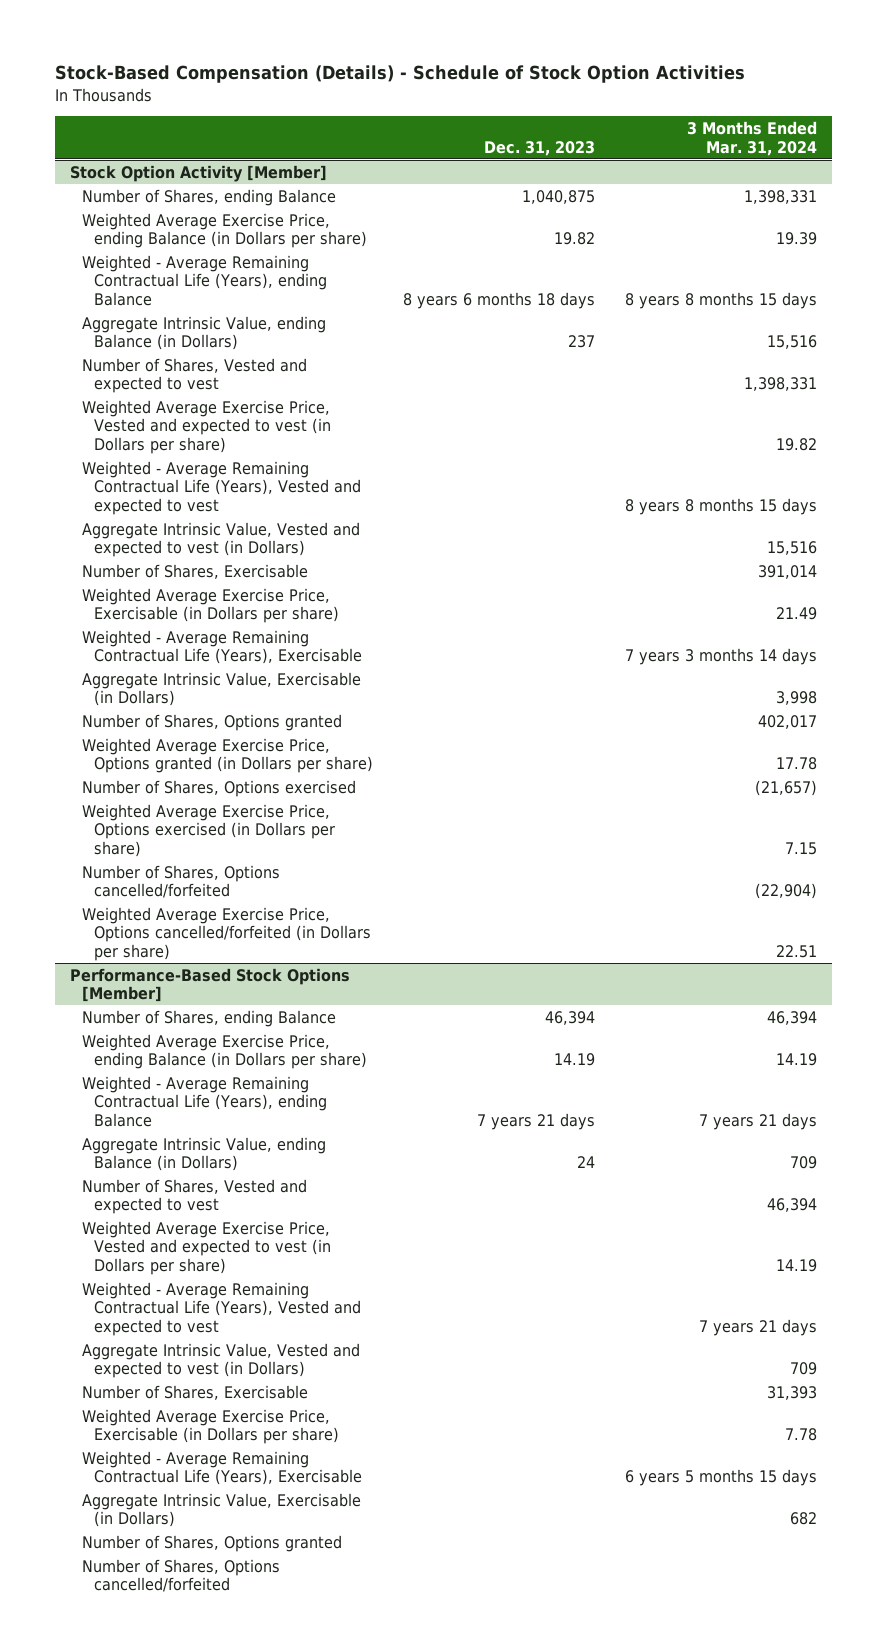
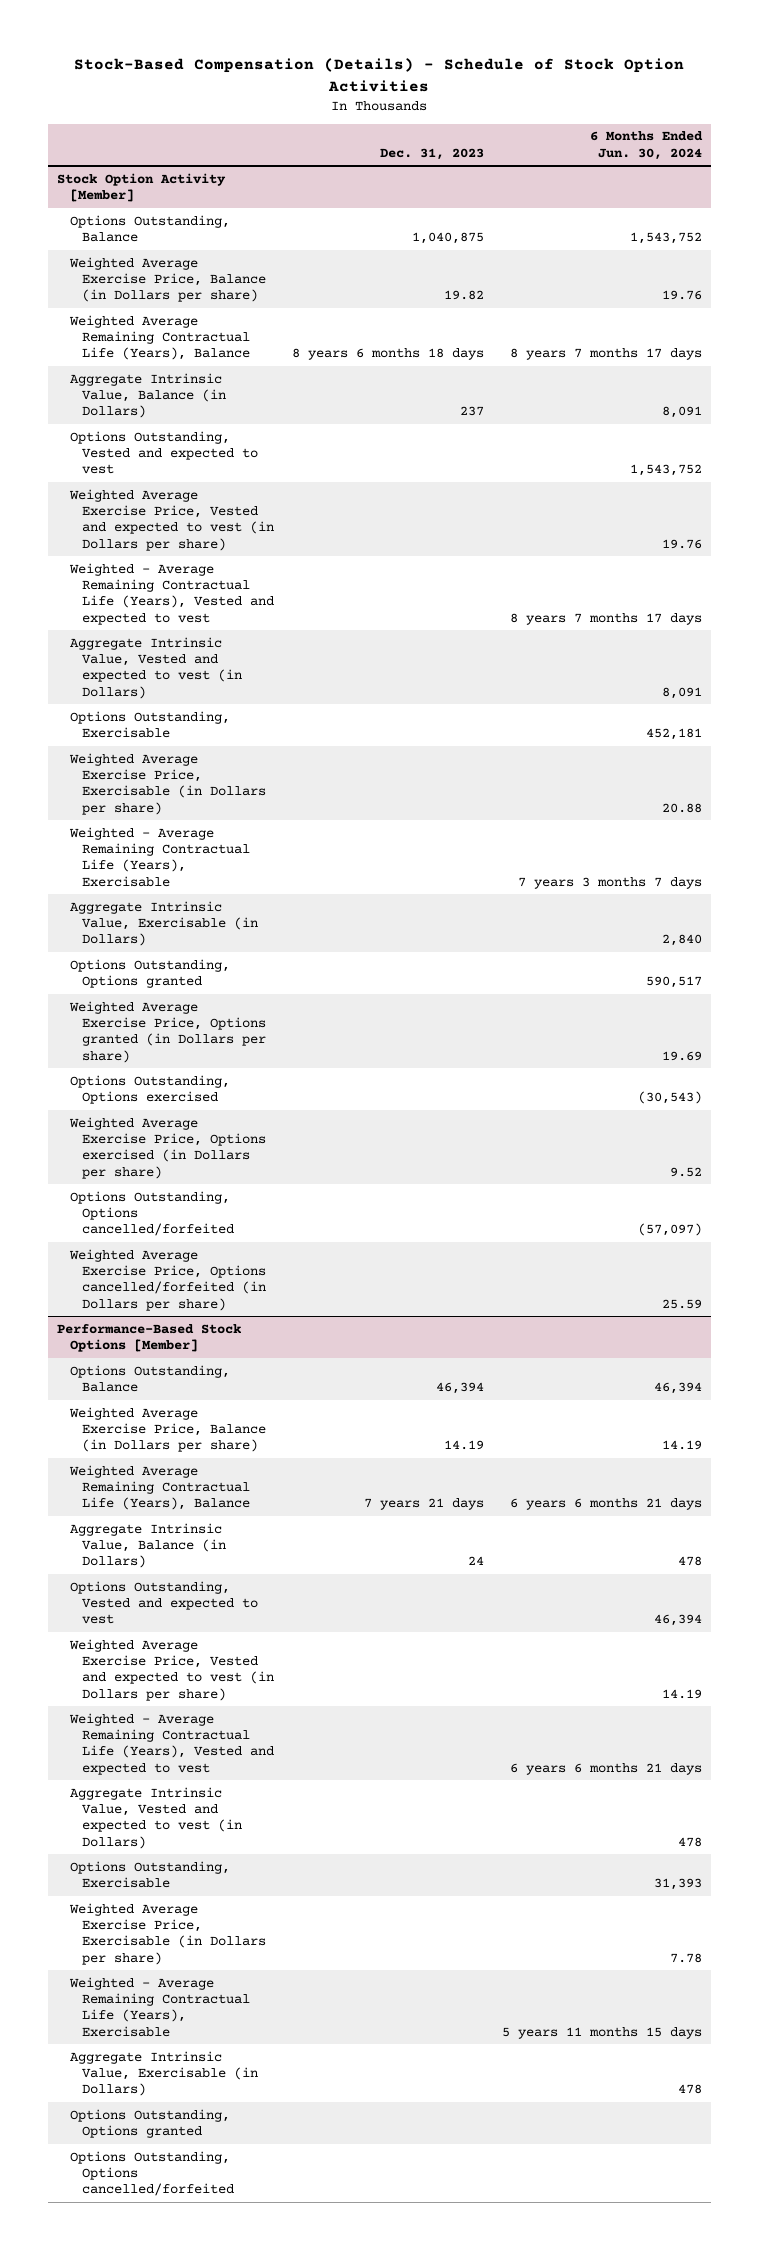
- | Dec. 31, 2023 | 3 Months Ended Mar. 31, 2024
+ | Dec. 31, 2023 | 6 Months Ended Jun. 30, 2024
@ Stock Option Activity [Member]
- Number of Shares, ending Balance | 1,040,875 | 1,398,331
- Weighted Average Exercise Price, ending Balance (in Dollars per share) | 19.82 | 19.39
- Weighted - Average Remaining Contractual Life (Years), ending Balance | 8 years 6 months 18 days | 8 years 8 months 15 days
- Aggregate Intrinsic Value, ending Balance (in Dollars) | 237 | 15,516
- Number of Shares, Vested and expected to vest | | 1,398,331
+ Options Outstanding, Balance | 1,040,875 | 1,543,752
+ Weighted Average Exercise Price, Balance (in Dollars per share) | 19.82 | 19.76
+ Weighted Average Remaining Contractual Life (Years), Balance | 8 years 6 months 18 days | 8 years 7 months 17 days
+ Aggregate Intrinsic Value, Balance (in Dollars) | 237 | 8,091
+ Options Outstanding, Vested and expected to vest | | 1,543,752
- Number of Shares, Exercisable | | 391,014
+ Options Outstanding, Exercisable | | 452,181
- Number of Shares, Options granted | | 402,017
+ Options Outstanding, Options granted | | 590,517
- Number of Shares, Options exercised | | (21,657)
+ Options Outstanding, Options exercised | | (30,543)
- Number of Shares, Options cancelled/forfeited | | (22,904)
+ Options Outstanding, Options cancelled/forfeited | | (57,097)
@ Performance-Based Stock Options [Member]
- Number of Shares, ending Balance | 46,394 | 46,394
- Weighted Average Exercise Price, ending Balance (in Dollars per share) | 14.19 | 14.19
- Weighted - Average Remaining Contractual Life (Years), ending Balance | 7 years 21 days | 7 years 21 days
- Aggregate Intrinsic Value, ending Balance (in Dollars) | 24 | 709
- Number of Shares, Vested and expected to vest | | 46,394
+ Options Outstanding, Balance | 46,394 | 46,394
+ Weighted Average Exercise Price, Balance (in Dollars per share) | 14.19 | 14.19
+ Weighted Average Remaining Contractual Life (Years), Balance | 7 years 21 days | 6 years 6 months 21 days
+ Aggregate Intrinsic Value, Balance (in Dollars) | 24 | 478
+ Options Outstanding, Vested and expected to vest | | 46,394
- Number of Shares, Exercisable | | 31,393
+ Options Outstanding, Exercisable | | 31,393
- Number of Shares, Options granted
- Number of Shares, Options cancelled/forfeited
+ Options Outstanding, Options granted
+ Options Outstanding, Options cancelled/forfeited

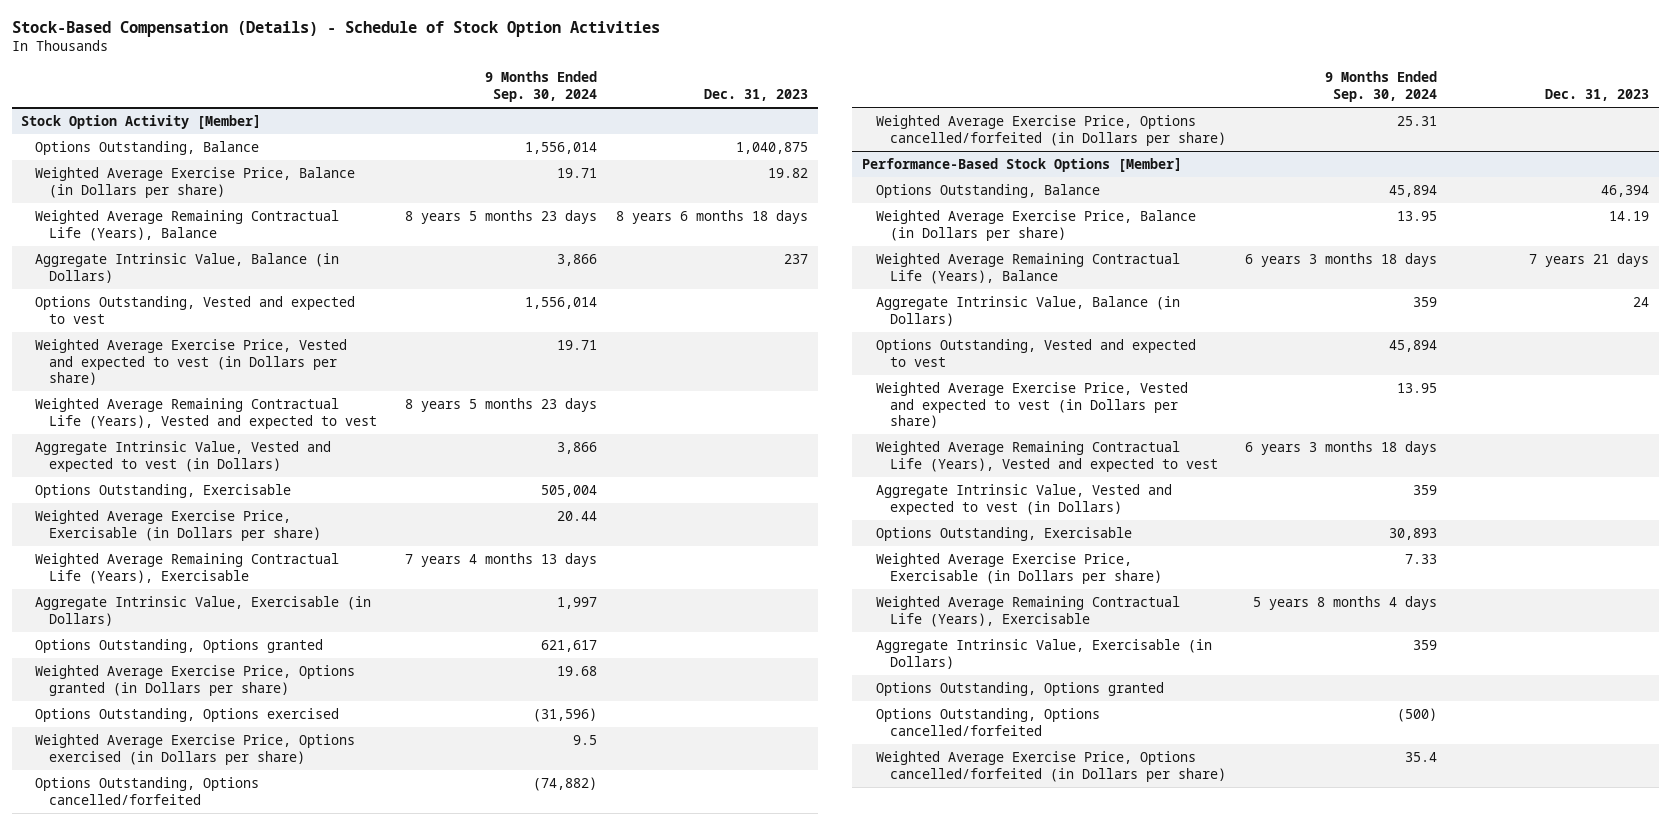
- | Dec. 31, 2023 | 6 Months Ended Jun. 30, 2024
+ | 9 Months Ended Sep. 30, 2024 | Dec. 31, 2023
@ Stock Option Activity [Member]
- Weighted - Average Remaining Contractual Life (Years), Vested and expected to vest | | 8 years 7 months 17 days
+ Weighted Average Remaining Contractual Life (Years), Vested and expected to vest | 8 years 5 months 23 days |
- Weighted - Average Remaining Contractual Life (Years), Exercisable | | 7 years 3 months 7 days
+ Weighted Average Remaining Contractual Life (Years), Exercisable | 7 years 4 months 13 days |
@ Performance-Based Stock Options [Member]
- Weighted - Average Remaining Contractual Life (Years), Vested and expected to vest | | 6 years 6 months 21 days
+ Weighted Average Remaining Contractual Life (Years), Vested and expected to vest | 6 years 3 months 18 days |
- Weighted - Average Remaining Contractual Life (Years), Exercisable | | 5 years 11 months 15 days
+ Weighted Average Remaining Contractual Life (Years), Exercisable | 5 years 8 months 4 days |
+ Weighted Average Exercise Price, Options cancelled/forfeited (in Dollars per share) | 35.4 |

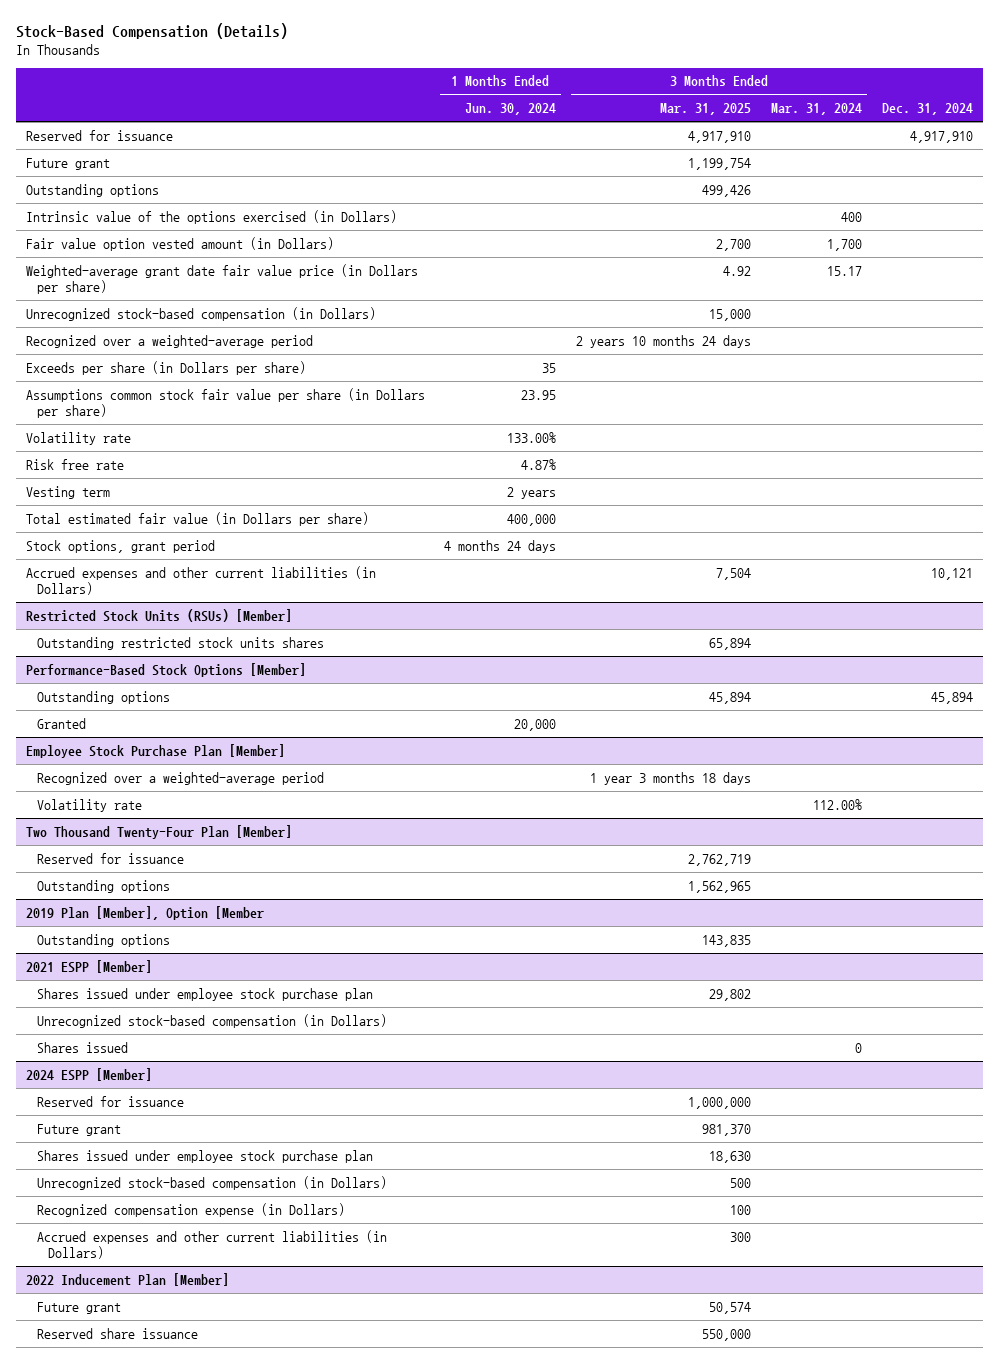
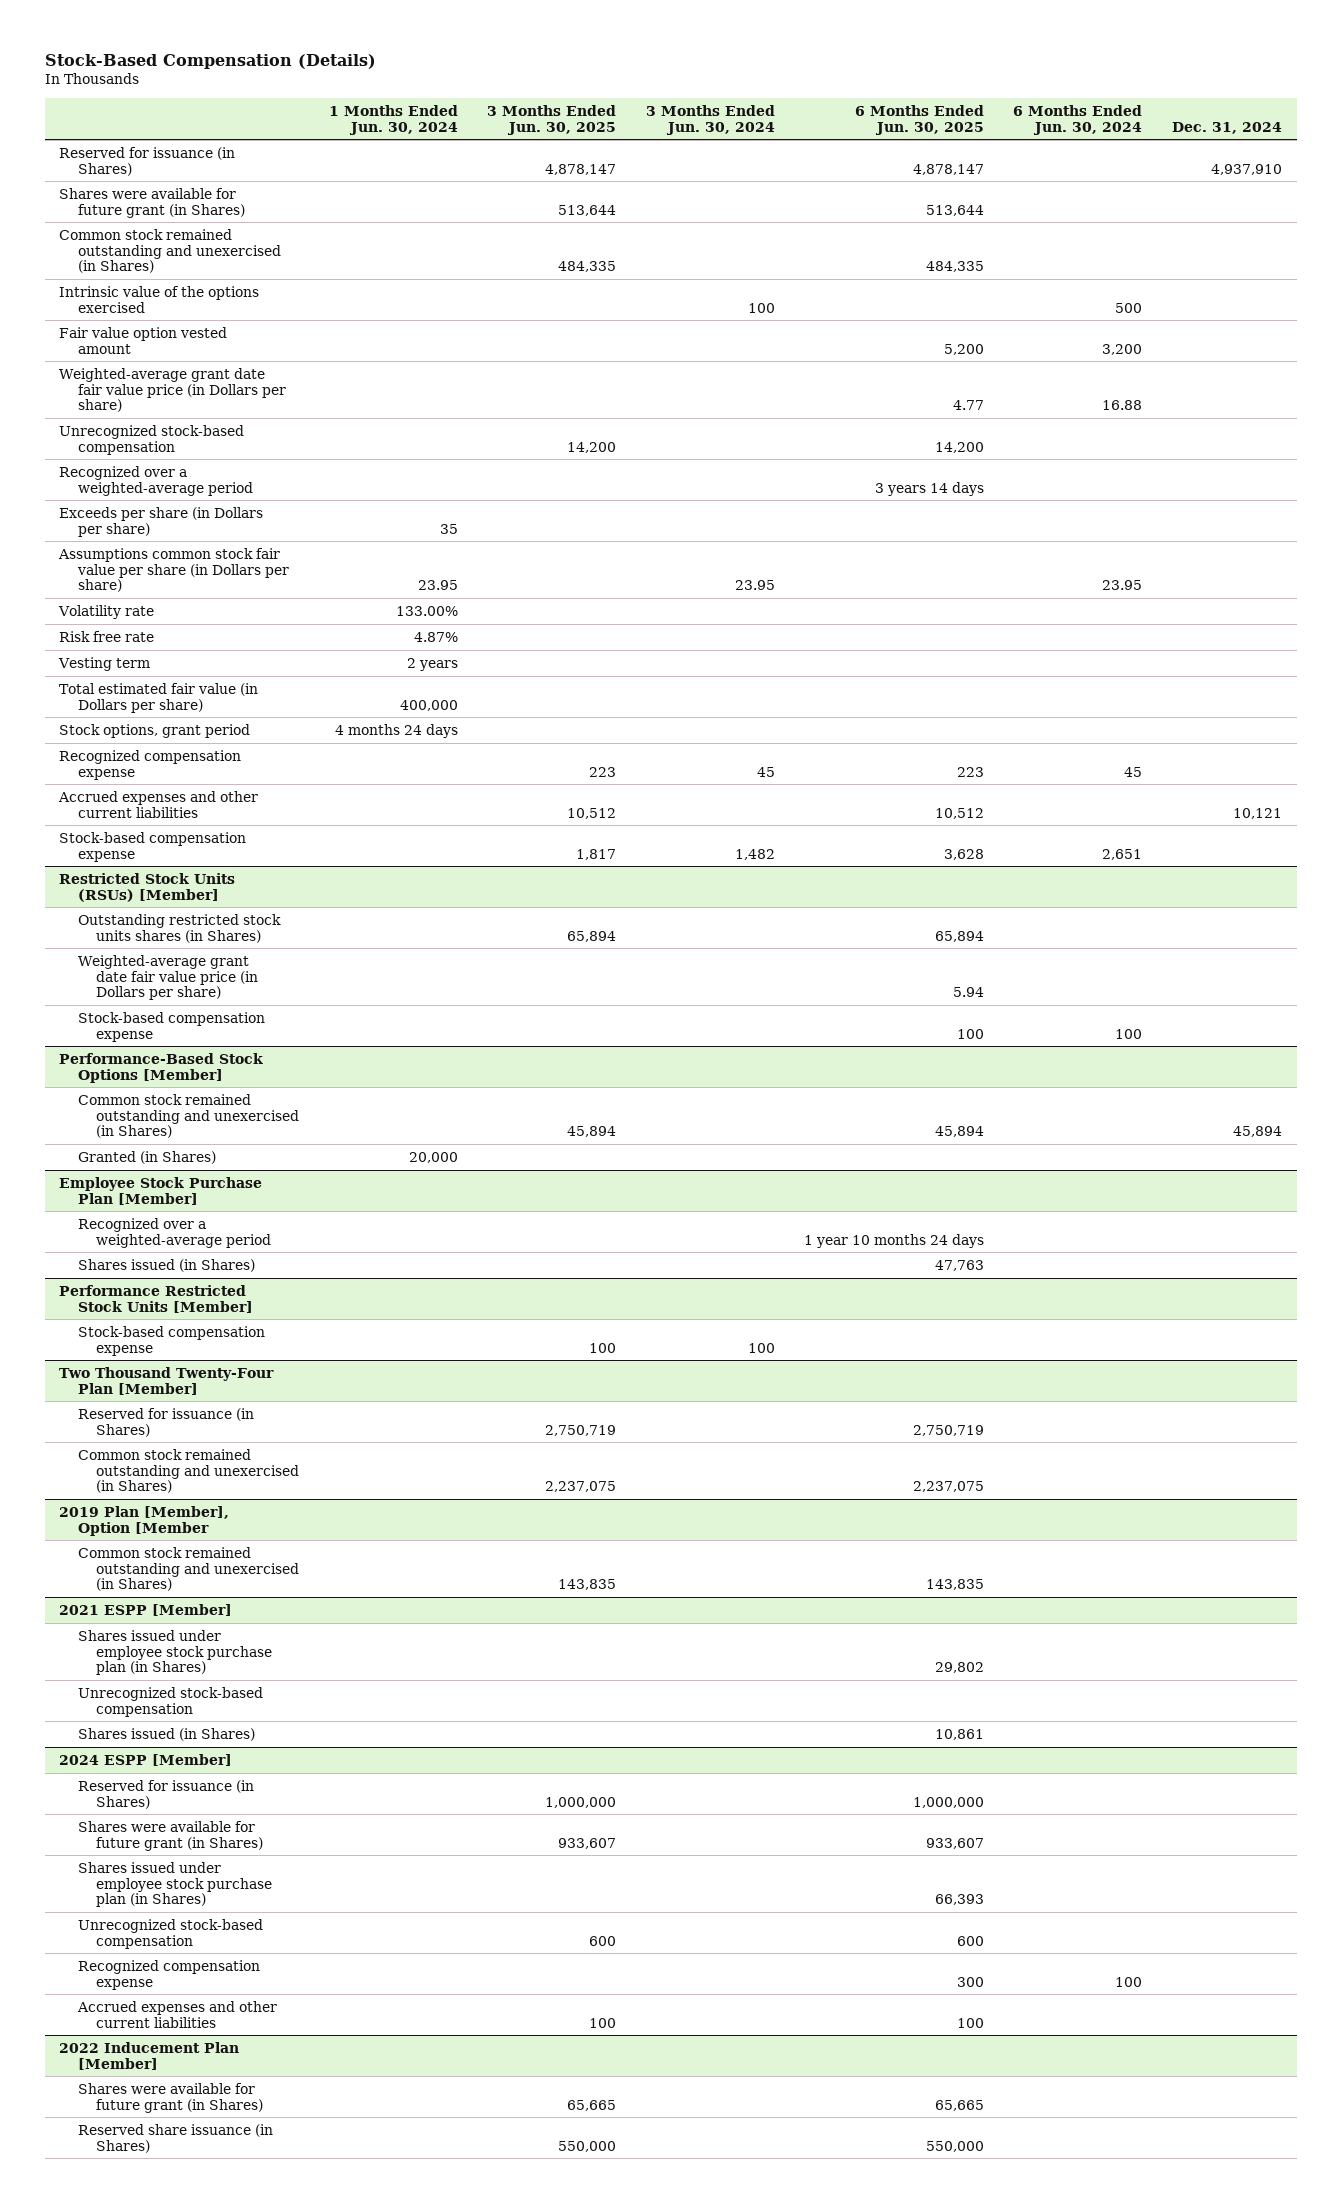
- | 1 Months Ended Jun. 30, 2024 | 3 Months Ended Mar. 31, 2025 | 3 Months Ended Mar. 31, 2024 | Dec. 31, 2024
+ | 1 Months Ended Jun. 30, 2024 | 3 Months Ended Jun. 30, 2025 | 3 Months Ended Jun. 30, 2024 | 6 Months Ended Jun. 30, 2025 | 6 Months Ended Jun. 30, 2024 | Dec. 31, 2024
- Reserved for issuance | | 4,917,910 | | 4,917,910
- Future grant | | 1,199,754 | |
- Outstanding options | | 499,426 | |
- Intrinsic value of the options exercised (in Dollars) | | | 400 |
- Fair value option vested amount (in Dollars) | | 2,700 | 1,700 |
+ Reserved for issuance (in Shares) | | 4,878,147 | | 4,878,147 | | 4,937,910
+ Shares were available for future grant (in Shares) | | 513,644 | | 513,644 | |
+ Common stock remained outstanding and unexercised (in Shares) | | 484,335 | | 484,335 | |
+ Intrinsic value of the options exercised | | | 100 | | 500 |
+ Fair value option vested amount | | | | 5,200 | 3,200 |
- Unrecognized stock-based compensation (in Dollars) | | 15,000 | |
+ Unrecognized stock-based compensation | | 14,200 | | 14,200 | |
- Accrued expenses and other current liabilities (in Dollars) | | 7,504 | | 10,121
+ Recognized compensation expense | | 223 | 45 | 223 | 45 |
+ Accrued expenses and other current liabilities | | 10,512 | | 10,512 | | 10,121
+ Stock-based compensation expense | | 1,817 | 1,482 | 3,628 | 2,651 |
@ Restricted Stock Units (RSUs) [Member]
- Outstanding restricted stock units shares | | 65,894 | |
+ Outstanding restricted stock units shares (in Shares) | | 65,894 | | 65,894 | |
+ Weighted-average grant date fair value price (in Dollars per share) | | | | 5.94 | |
+ Stock-based compensation expense | | | | 100 | 100 |
@ Performance-Based Stock Options [Member]
- Outstanding options | | 45,894 | | 45,894
- Granted | 20,000 | | |
+ Common stock remained outstanding and unexercised (in Shares) | | 45,894 | | 45,894 | | 45,894
+ Granted (in Shares) | 20,000 | | | | |
@ Employee Stock Purchase Plan [Member]
- Volatility rate | | | 112.00% |
+ Shares issued (in Shares) | | | | 47,763 | |
+ Performance Restricted Stock Units [Member]
+ Stock-based compensation expense | | 100 | 100 | | |
@ Two Thousand Twenty-Four Plan [Member]
- Reserved for issuance | | 2,762,719 | |
- Outstanding options | | 1,562,965 | |
+ Reserved for issuance (in Shares) | | 2,750,719 | | 2,750,719 | |
+ Common stock remained outstanding and unexercised (in Shares) | | 2,237,075 | | 2,237,075 | |
@ 2019 Plan [Member], Option [Member
- Outstanding options | | 143,835 | |
+ Common stock remained outstanding and unexercised (in Shares) | | 143,835 | | 143,835 | |
@ 2021 ESPP [Member]
- Shares issued under employee stock purchase plan | | 29,802 | |
- Unrecognized stock-based compensation (in Dollars)
- Shares issued | | | 0 |
+ Shares issued under employee stock purchase plan (in Shares) | | | | 29,802 | |
+ Unrecognized stock-based compensation
+ Shares issued (in Shares) | | | | 10,861 | |
@ 2024 ESPP [Member]
- Reserved for issuance | | 1,000,000 | |
- Future grant | | 981,370 | |
- Shares issued under employee stock purchase plan | | 18,630 | |
- Unrecognized stock-based compensation (in Dollars) | | 500 | |
- Recognized compensation expense (in Dollars) | | 100 | |
- Accrued expenses and other current liabilities (in Dollars) | | 300 | |
+ Reserved for issuance (in Shares) | | 1,000,000 | | 1,000,000 | |
+ Shares were available for future grant (in Shares) | | 933,607 | | 933,607 | |
+ Shares issued under employee stock purchase plan (in Shares) | | | | 66,393 | |
+ Unrecognized stock-based compensation | | 600 | | 600 | |
+ Recognized compensation expense | | | | 300 | 100 |
+ Accrued expenses and other current liabilities | | 100 | | 100 | |
@ 2022 Inducement Plan [Member]
- Future grant | | 50,574 | |
- Reserved share issuance | | 550,000 | |
+ Shares were available for future grant (in Shares) | | 65,665 | | 65,665 | |
+ Reserved share issuance (in Shares) | | 550,000 | | 550,000 | |

